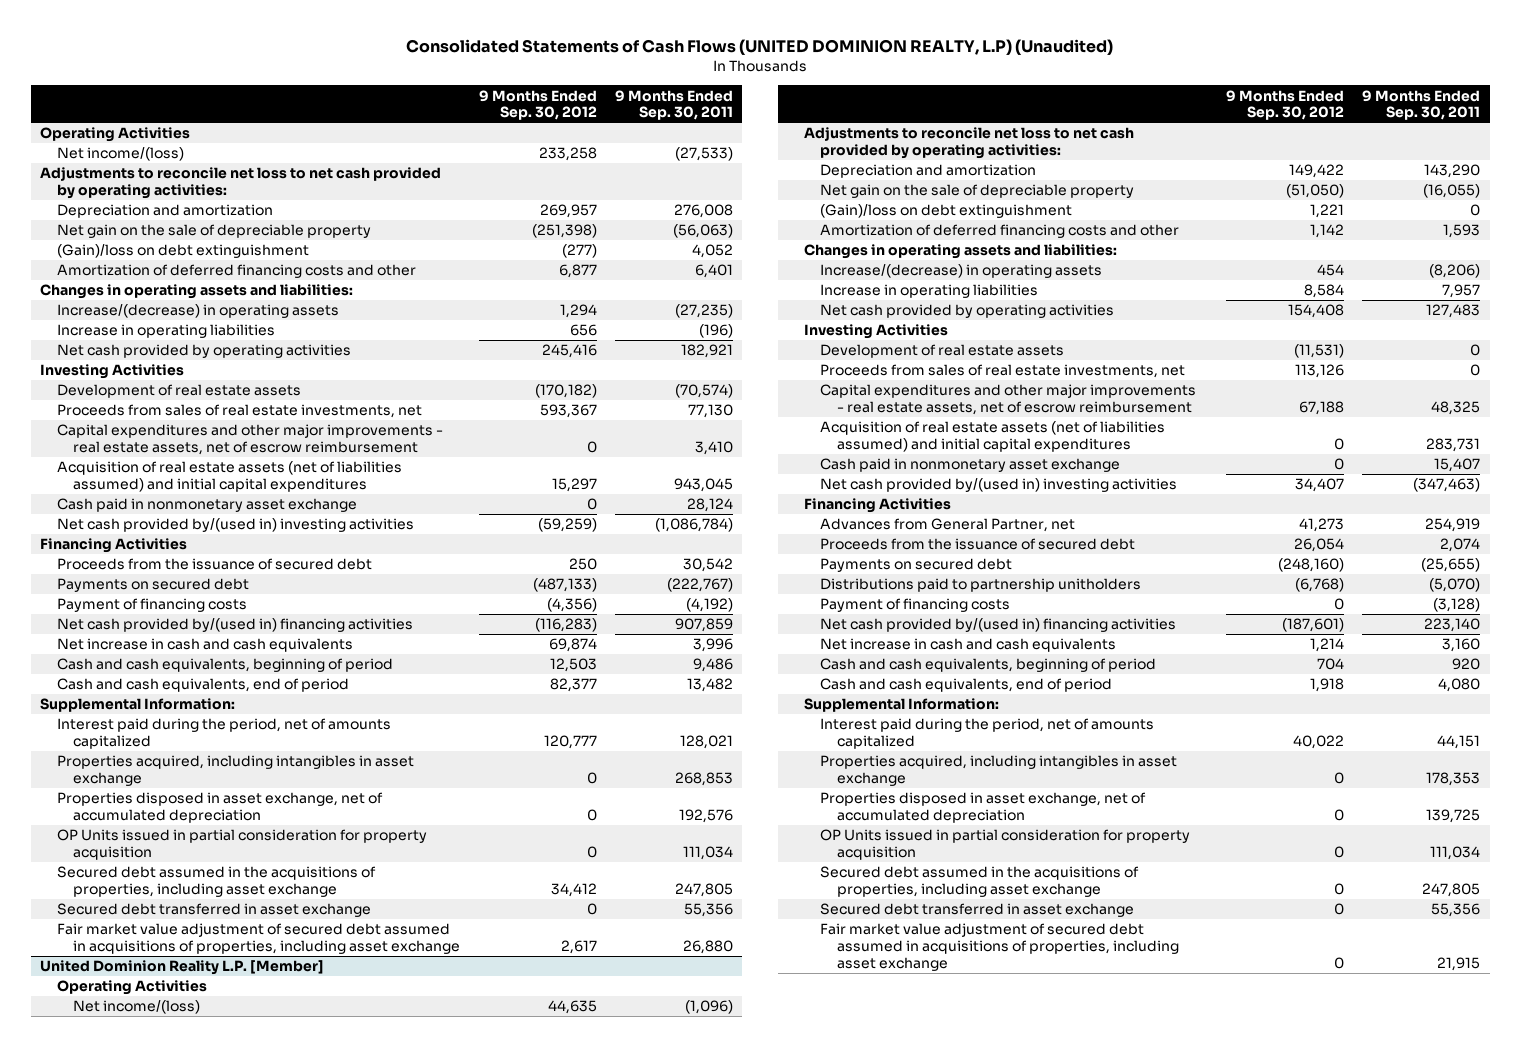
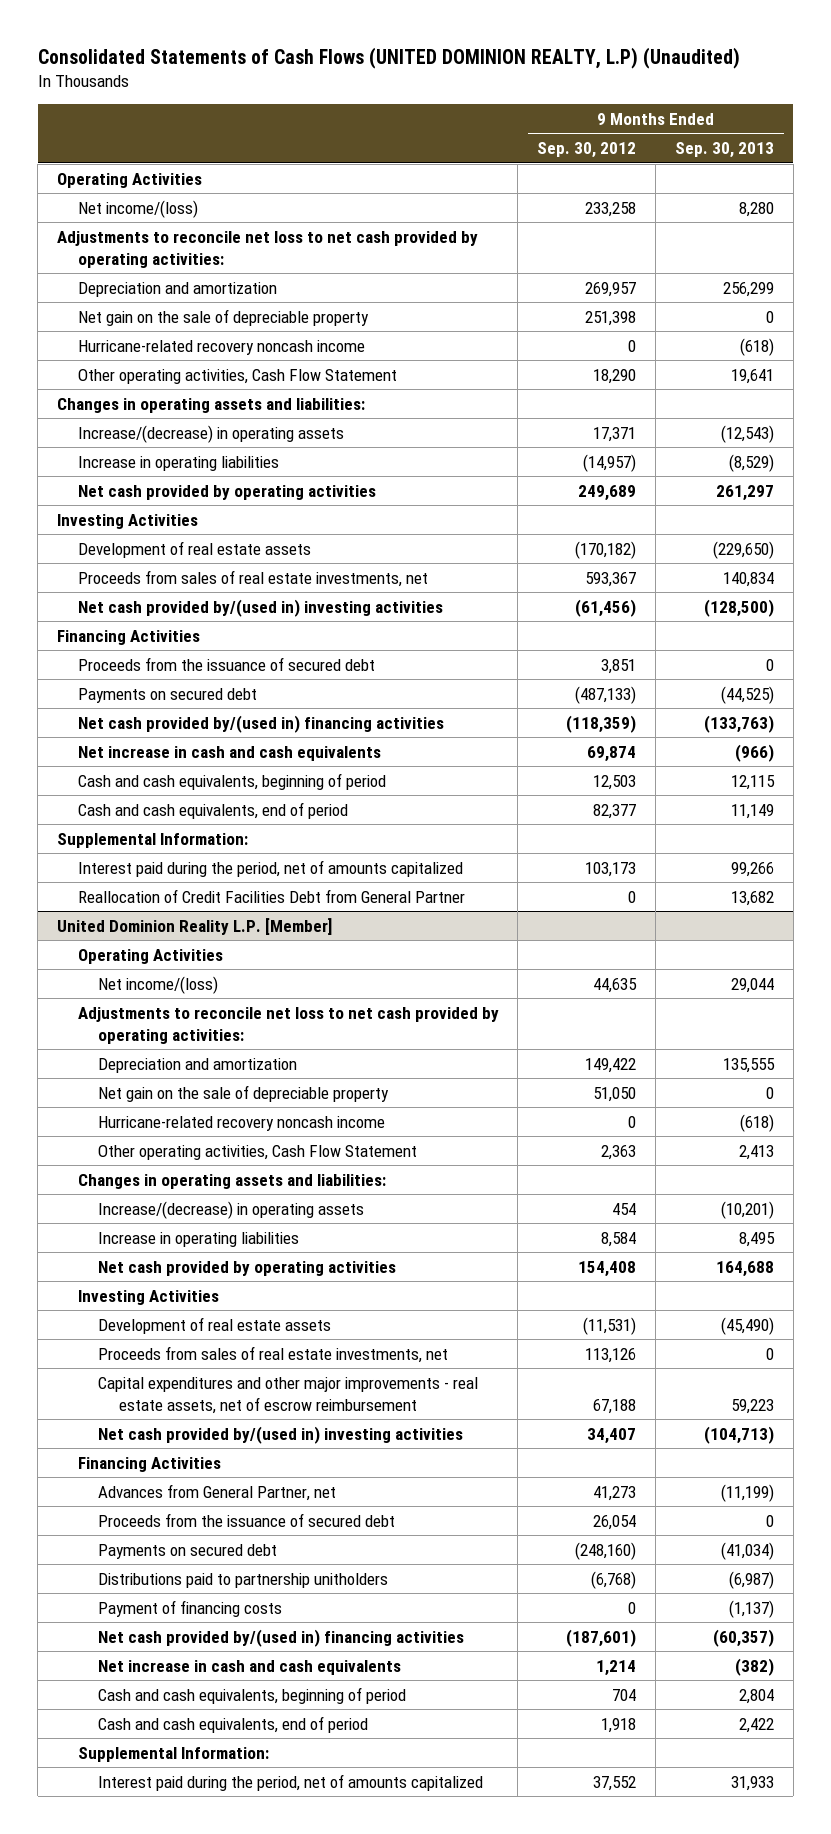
- | 9 Months Ended Sep. 30, 2012 | 9 Months Ended Sep. 30, 2011
+ | 9 Months Ended Sep. 30, 2012 | 9 Months Ended Sep. 30, 2013
- Net gain on the sale of depreciable property | (251,398) | (56,063)
- (Gain)/loss on debt extinguishment | (277) | 4,052
- Amortization of deferred financing costs and other | 6,877 | 6,401
+ Net gain on the sale of depreciable property | 251,398 | 0
+ Hurricane-related recovery noncash income | 0 | (618)
+ Other operating activities, Cash Flow Statement | 18,290 | 19,641
- Increase/(decrease) in operating assets | 1,294 | (27,235)
- Increase in operating liabilities | 656 | (196)
- Net cash provided by operating activities | 245,416 | 182,921
+ Increase/(decrease) in operating assets | 17,371 | (12,543)
+ Increase in operating liabilities | (14,957) | (8,529)
+ Net cash provided by operating activities | 249,689 | 261,297
- Capital expenditures and other major improvements - real estate assets, net of escrow reimbursement | 0 | 3,410
- Acquisition of real estate assets (net of liabilities assumed) and initial capital expenditures | 15,297 | 943,045
- Cash paid in nonmonetary asset exchange | 0 | 28,124
- Net cash provided by/(used in) investing activities | (59,259) | (1,086,784)
+ Net cash provided by/(used in) investing activities | (61,456) | (128,500)
- Proceeds from the issuance of secured debt | 250 | 30,542
+ Proceeds from the issuance of secured debt | 3,851 | 0
- Payment of financing costs | (4,356) | (4,192)
- Net cash provided by/(used in) financing activities | (116,283) | 907,859
+ Net cash provided by/(used in) financing activities | (118,359) | (133,763)
- Interest paid during the period, net of amounts capitalized | 120,777 | 128,021
- Properties acquired, including intangibles in asset exchange | 0 | 268,853
- Properties disposed in asset exchange, net of accumulated depreciation | 0 | 192,576
- OP Units issued in partial consideration for property acquisition | 0 | 111,034
- Secured debt assumed in the acquisitions of properties, including asset exchange | 34,412 | 247,805
- Secured debt transferred in asset exchange | 0 | 55,356
- Fair market value adjustment of secured debt assumed in acquisitions of properties, including asset exchange | 2,617 | 26,880
+ Interest paid during the period, net of amounts capitalized | 103,173 | 99,266
+ Reallocation of Credit Facilities Debt from General Partner | 0 | 13,682
@ United Dominion Reality L.P. [Member]
- Net gain on the sale of depreciable property | (51,050) | (16,055)
- (Gain)/loss on debt extinguishment | 1,221 | 0
- Amortization of deferred financing costs and other | 1,142 | 1,593
+ Net gain on the sale of depreciable property | 51,050 | 0
+ Hurricane-related recovery noncash income | 0 | (618)
+ Other operating activities, Cash Flow Statement | 2,363 | 2,413
- Acquisition of real estate assets (net of liabilities assumed) and initial capital expenditures | 0 | 283,731
- Cash paid in nonmonetary asset exchange | 0 | 15,407
- Interest paid during the period, net of amounts capitalized | 40,022 | 44,151
- Properties acquired, including intangibles in asset exchange | 0 | 178,353
- Properties disposed in asset exchange, net of accumulated depreciation | 0 | 139,725
- OP Units issued in partial consideration for property acquisition | 0 | 111,034
- Secured debt assumed in the acquisitions of properties, including asset exchange | 0 | 247,805
- Secured debt transferred in asset exchange | 0 | 55,356
- Fair market value adjustment of secured debt assumed in acquisitions of properties, including asset exchange | 0 | 21,915
+ Interest paid during the period, net of amounts capitalized | 37,552 | 31,933

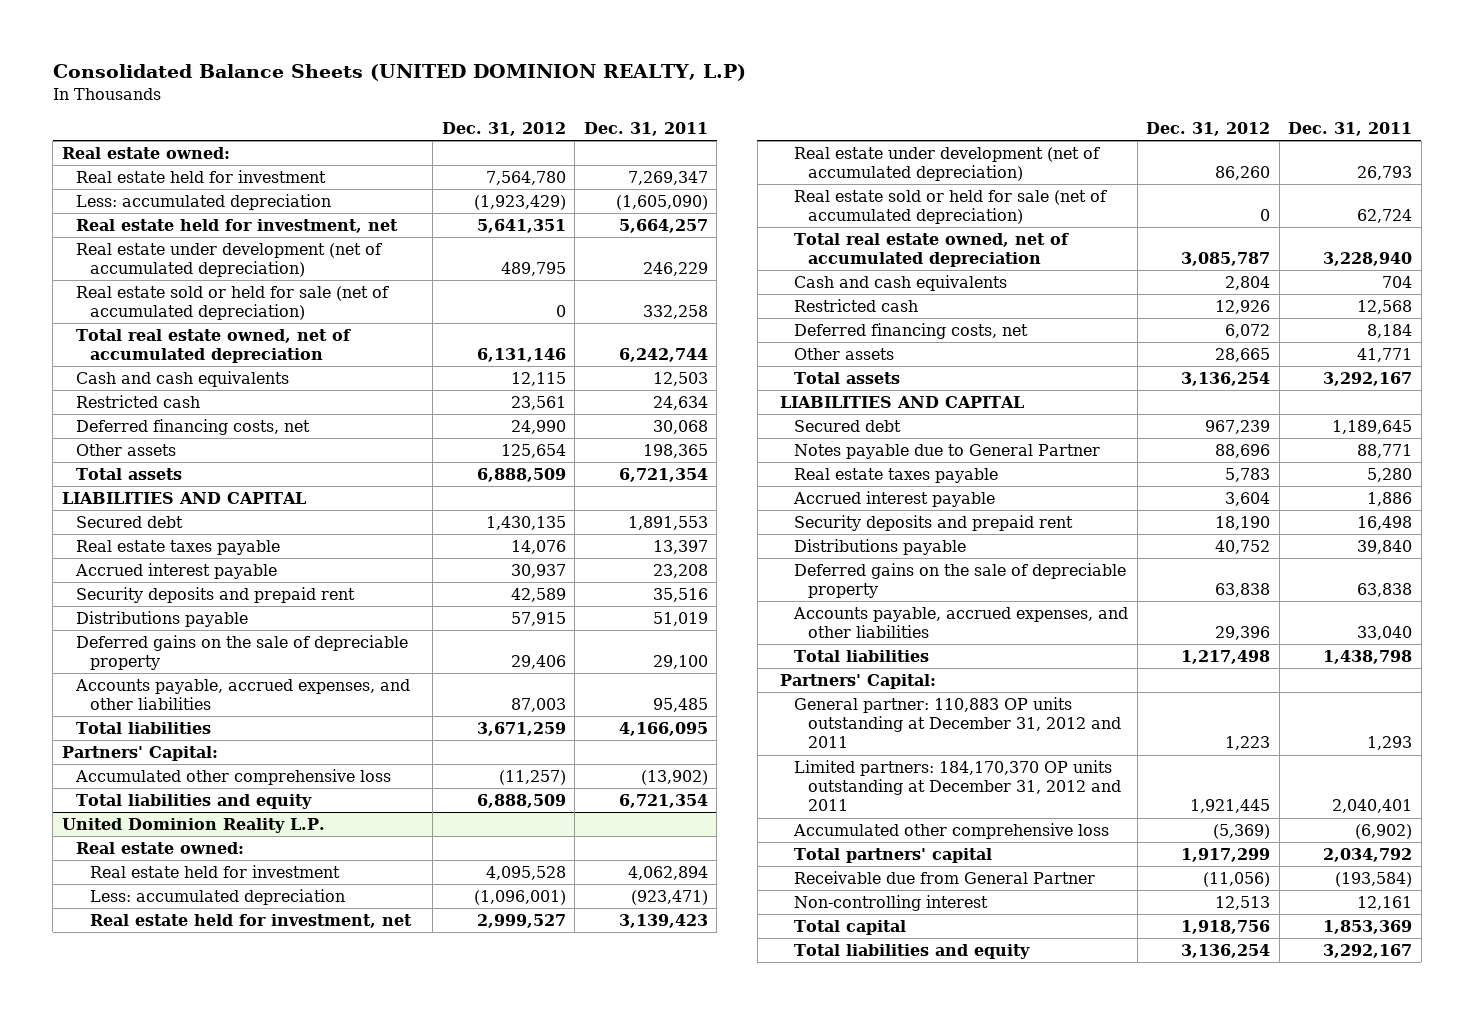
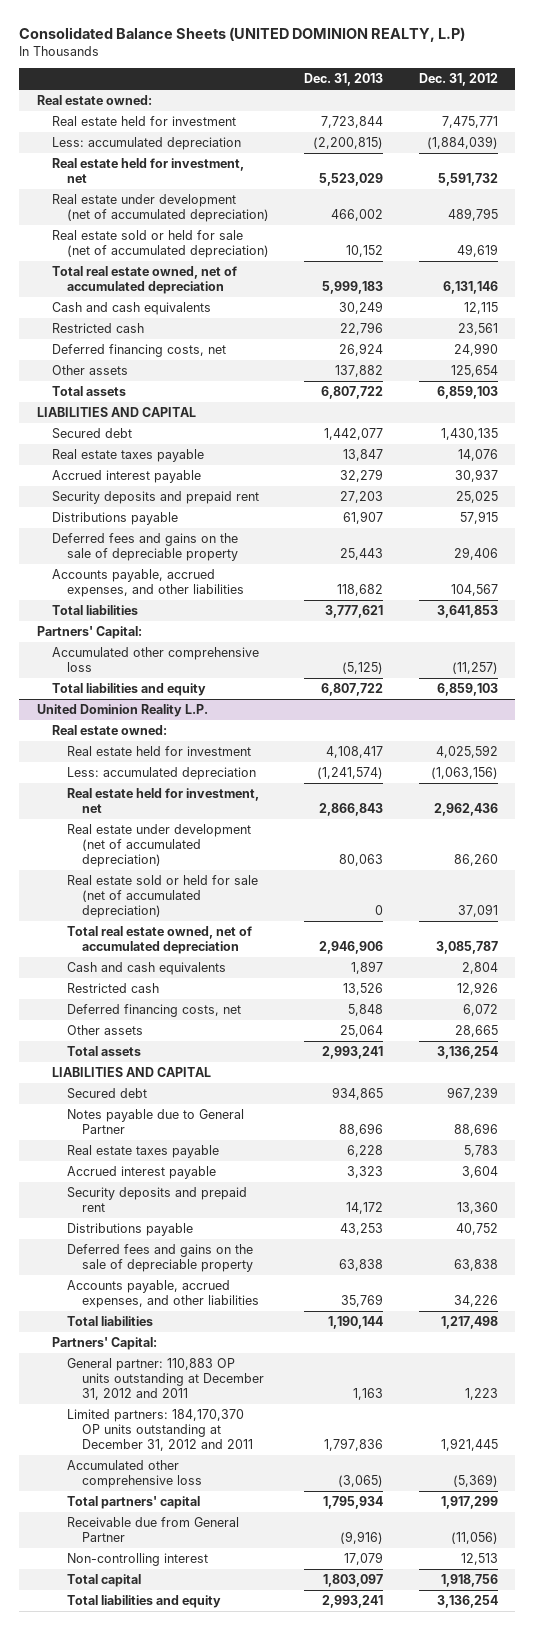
- | Dec. 31, 2012 | Dec. 31, 2011
+ | Dec. 31, 2013 | Dec. 31, 2012
- Real estate held for investment | 7,564,780 | 7,269,347
- Less: accumulated depreciation | (1,923,429) | (1,605,090)
- Real estate held for investment, net | 5,641,351 | 5,664,257
+ Real estate held for investment | 7,723,844 | 7,475,771
+ Less: accumulated depreciation | (2,200,815) | (1,884,039)
+ Real estate held for investment, net | 5,523,029 | 5,591,732
- Real estate sold or held for sale (net of accumulated depreciation) | 0 | 332,258
+ Real estate sold or held for sale (net of accumulated depreciation) | 10,152 | 49,619
- Total assets | 6,888,509 | 6,721,354
+ Total assets | 6,807,722 | 6,859,103
- Security deposits and prepaid rent | 42,589 | 35,516
+ Security deposits and prepaid rent | 27,203 | 25,025
- Deferred gains on the sale of depreciable property | 29,406 | 29,100
- Accounts payable, accrued expenses, and other liabilities | 87,003 | 95,485
- Total liabilities | 3,671,259 | 4,166,095
+ Deferred fees and gains on the sale of depreciable property | 25,443 | 29,406
+ Accounts payable, accrued expenses, and other liabilities | 118,682 | 104,567
+ Total liabilities | 3,777,621 | 3,641,853
- Total liabilities and equity | 6,888,509 | 6,721,354
+ Total liabilities and equity | 6,807,722 | 6,859,103
@ United Dominion Reality L.P.
- Real estate held for investment | 4,095,528 | 4,062,894
- Less: accumulated depreciation | (1,096,001) | (923,471)
- Real estate held for investment, net | 2,999,527 | 3,139,423
+ Real estate held for investment | 4,108,417 | 4,025,592
+ Less: accumulated depreciation | (1,241,574) | (1,063,156)
+ Real estate held for investment, net | 2,866,843 | 2,962,436
- Real estate sold or held for sale (net of accumulated depreciation) | 0 | 62,724
+ Real estate sold or held for sale (net of accumulated depreciation) | 0 | 37,091
- Security deposits and prepaid rent | 18,190 | 16,498
+ Security deposits and prepaid rent | 14,172 | 13,360
- Deferred gains on the sale of depreciable property | 63,838 | 63,838
- Accounts payable, accrued expenses, and other liabilities | 29,396 | 33,040
+ Deferred fees and gains on the sale of depreciable property | 63,838 | 63,838
+ Accounts payable, accrued expenses, and other liabilities | 35,769 | 34,226

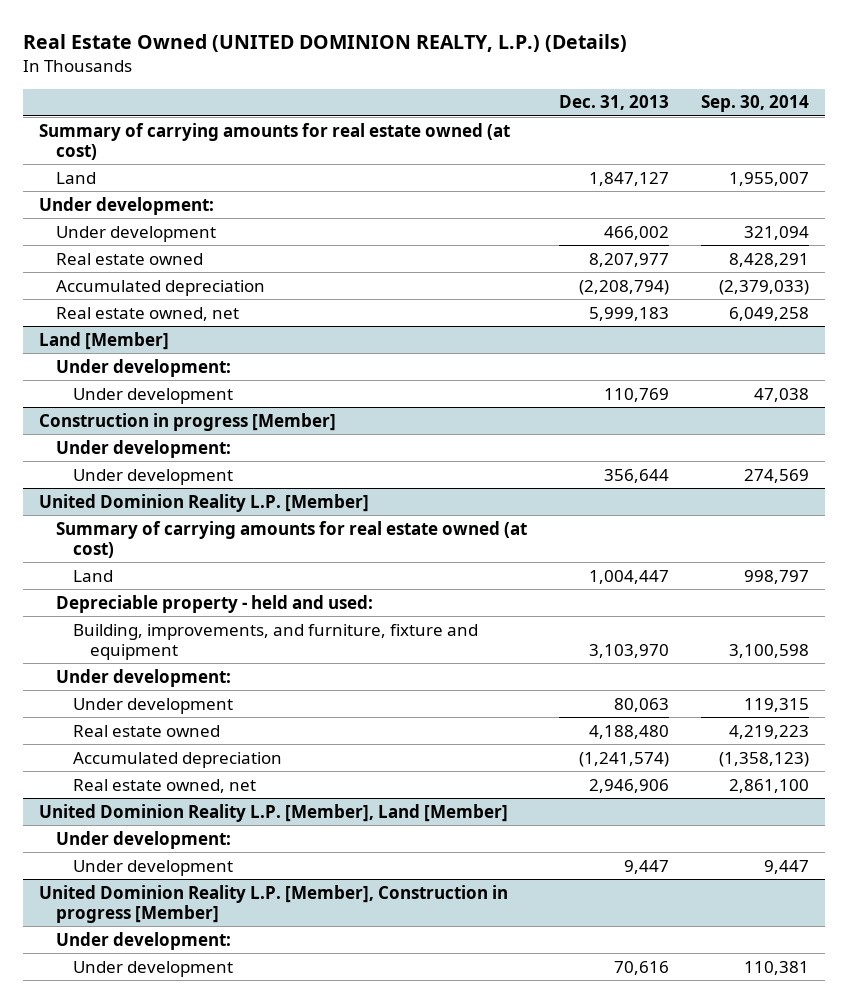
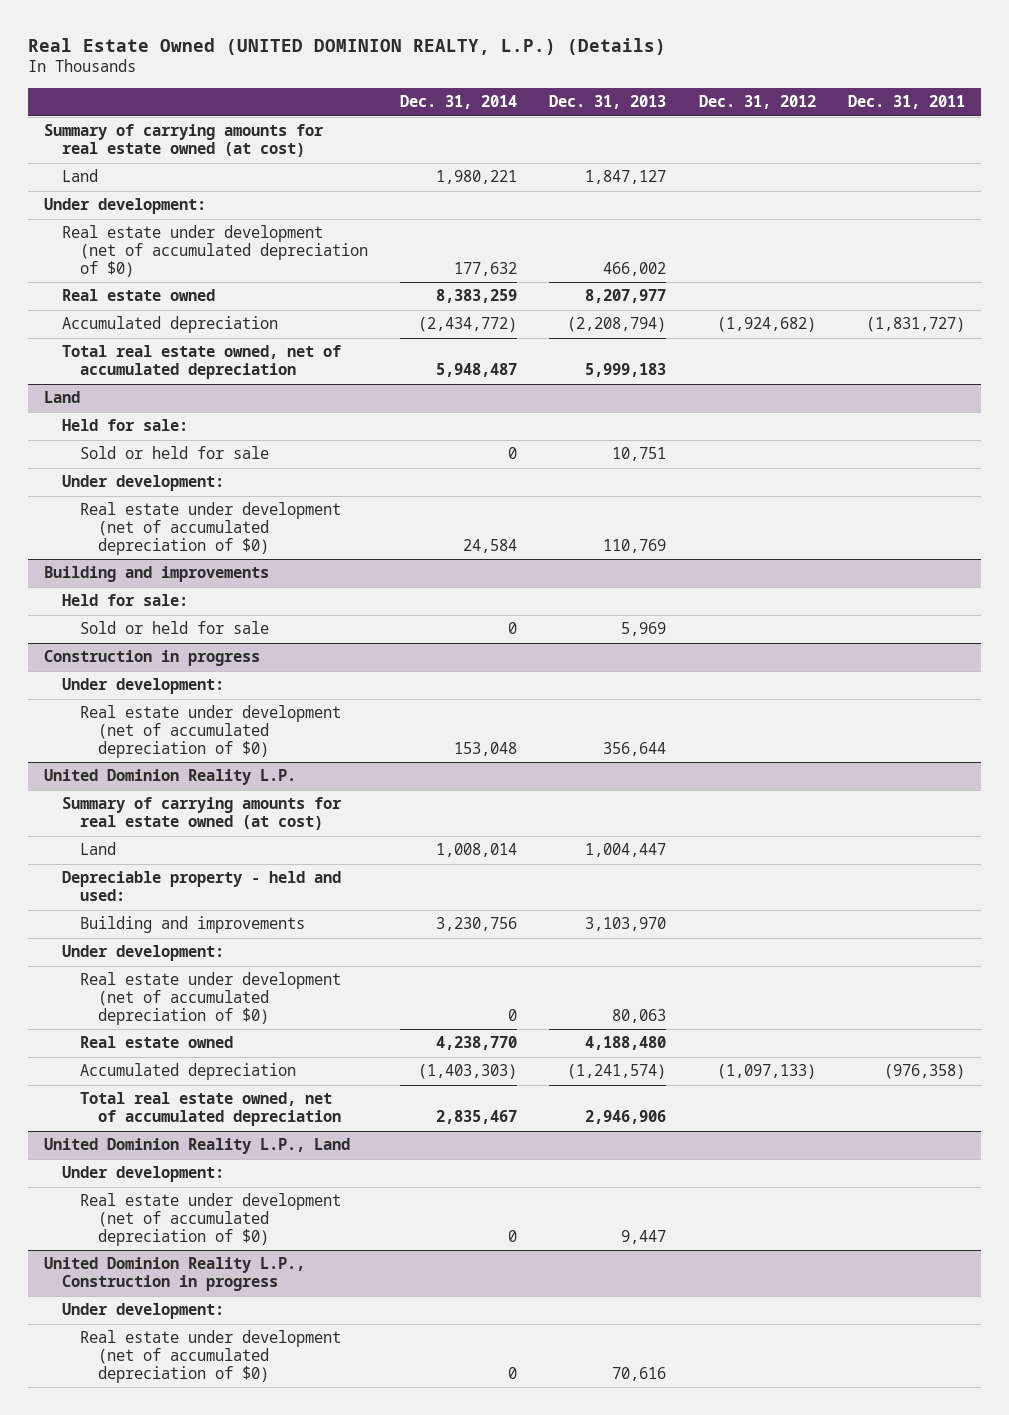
- | Dec. 31, 2013 | Sep. 30, 2014
+ | Dec. 31, 2014 | Dec. 31, 2013 | Dec. 31, 2012 | Dec. 31, 2011
- Under development | 466,002 | 321,094
+ Real estate under development (net of accumulated depreciation of $0) | 177,632 | 466,002 | |
- Real estate owned, net | 5,999,183 | 6,049,258
- Land [Member]
+ Total real estate owned, net of accumulated depreciation | 5,948,487 | 5,999,183 | |
+ Land
+ Held for sale:
+ Sold or held for sale | 0 | 10,751 | |
- Under development | 110,769 | 47,038
- Construction in progress [Member]
+ Real estate under development (net of accumulated depreciation of $0) | 24,584 | 110,769 | |
+ Building and improvements
+ Held for sale:
+ Sold or held for sale | 0 | 5,969 | |
+ Construction in progress
- Under development | 356,644 | 274,569
- United Dominion Reality L.P. [Member]
+ Real estate under development (net of accumulated depreciation of $0) | 153,048 | 356,644 | |
+ United Dominion Reality L.P.
- Building, improvements, and furniture, fixture and equipment | 3,103,970 | 3,100,598
+ Building and improvements | 3,230,756 | 3,103,970 | |
- Under development | 80,063 | 119,315
+ Real estate under development (net of accumulated depreciation of $0) | 0 | 80,063 | |
- Real estate owned, net | 2,946,906 | 2,861,100
- United Dominion Reality L.P. [Member], Land [Member]
+ Total real estate owned, net of accumulated depreciation | 2,835,467 | 2,946,906 | |
+ United Dominion Reality L.P., Land
- Under development | 9,447 | 9,447
- United Dominion Reality L.P. [Member], Construction in progress [Member]
+ Real estate under development (net of accumulated depreciation of $0) | 0 | 9,447 | |
+ United Dominion Reality L.P., Construction in progress
- Under development | 70,616 | 110,381
+ Real estate under development (net of accumulated depreciation of $0) | 0 | 70,616 | |

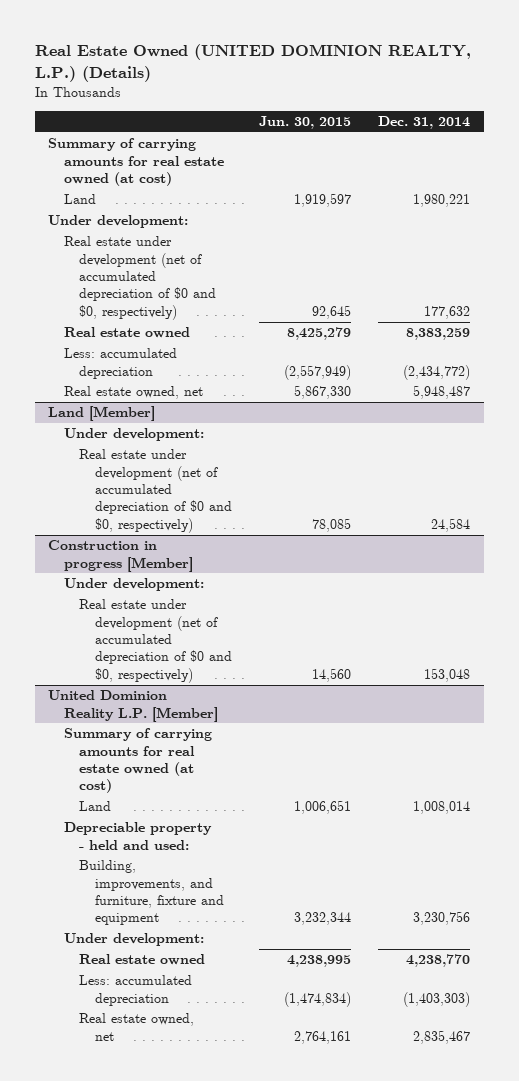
- | Dec. 31, 2014 | Dec. 31, 2013 | Dec. 31, 2012 | Dec. 31, 2011
+ | Jun. 30, 2015 | Dec. 31, 2014
- Real estate under development (net of accumulated depreciation of $0) | 177,632 | 466,002 | |
+ Real estate under development (net of accumulated depreciation of $0 and $0, respectively) | 92,645 | 177,632
- Accumulated depreciation | (2,434,772) | (2,208,794) | (1,924,682) | (1,831,727)
- Total real estate owned, net of accumulated depreciation | 5,948,487 | 5,999,183 | |
- Land
- Held for sale:
- Sold or held for sale | 0 | 10,751 | |
+ Less: accumulated depreciation | (2,557,949) | (2,434,772)
+ Real estate owned, net | 5,867,330 | 5,948,487
+ Land [Member]
- Real estate under development (net of accumulated depreciation of $0) | 24,584 | 110,769 | |
- Building and improvements
- Held for sale:
- Sold or held for sale | 0 | 5,969 | |
- Construction in progress
+ Real estate under development (net of accumulated depreciation of $0 and $0, respectively) | 78,085 | 24,584
+ Construction in progress [Member]
- Real estate under development (net of accumulated depreciation of $0) | 153,048 | 356,644 | |
- United Dominion Reality L.P.
+ Real estate under development (net of accumulated depreciation of $0 and $0, respectively) | 14,560 | 153,048
+ United Dominion Reality L.P. [Member]
- Building and improvements | 3,230,756 | 3,103,970 | |
+ Building, improvements, and furniture, fixture and equipment | 3,232,344 | 3,230,756
- Real estate under development (net of accumulated depreciation of $0) | 0 | 80,063 | |
- Accumulated depreciation | (1,403,303) | (1,241,574) | (1,097,133) | (976,358)
- Total real estate owned, net of accumulated depreciation | 2,835,467 | 2,946,906 | |
- United Dominion Reality L.P., Land
- Under development:
- Real estate under development (net of accumulated depreciation of $0) | 0 | 9,447 | |
- United Dominion Reality L.P., Construction in progress
- Under development:
- Real estate under development (net of accumulated depreciation of $0) | 0 | 70,616 | |
+ Less: accumulated depreciation | (1,474,834) | (1,403,303)
+ Real estate owned, net | 2,764,161 | 2,835,467

